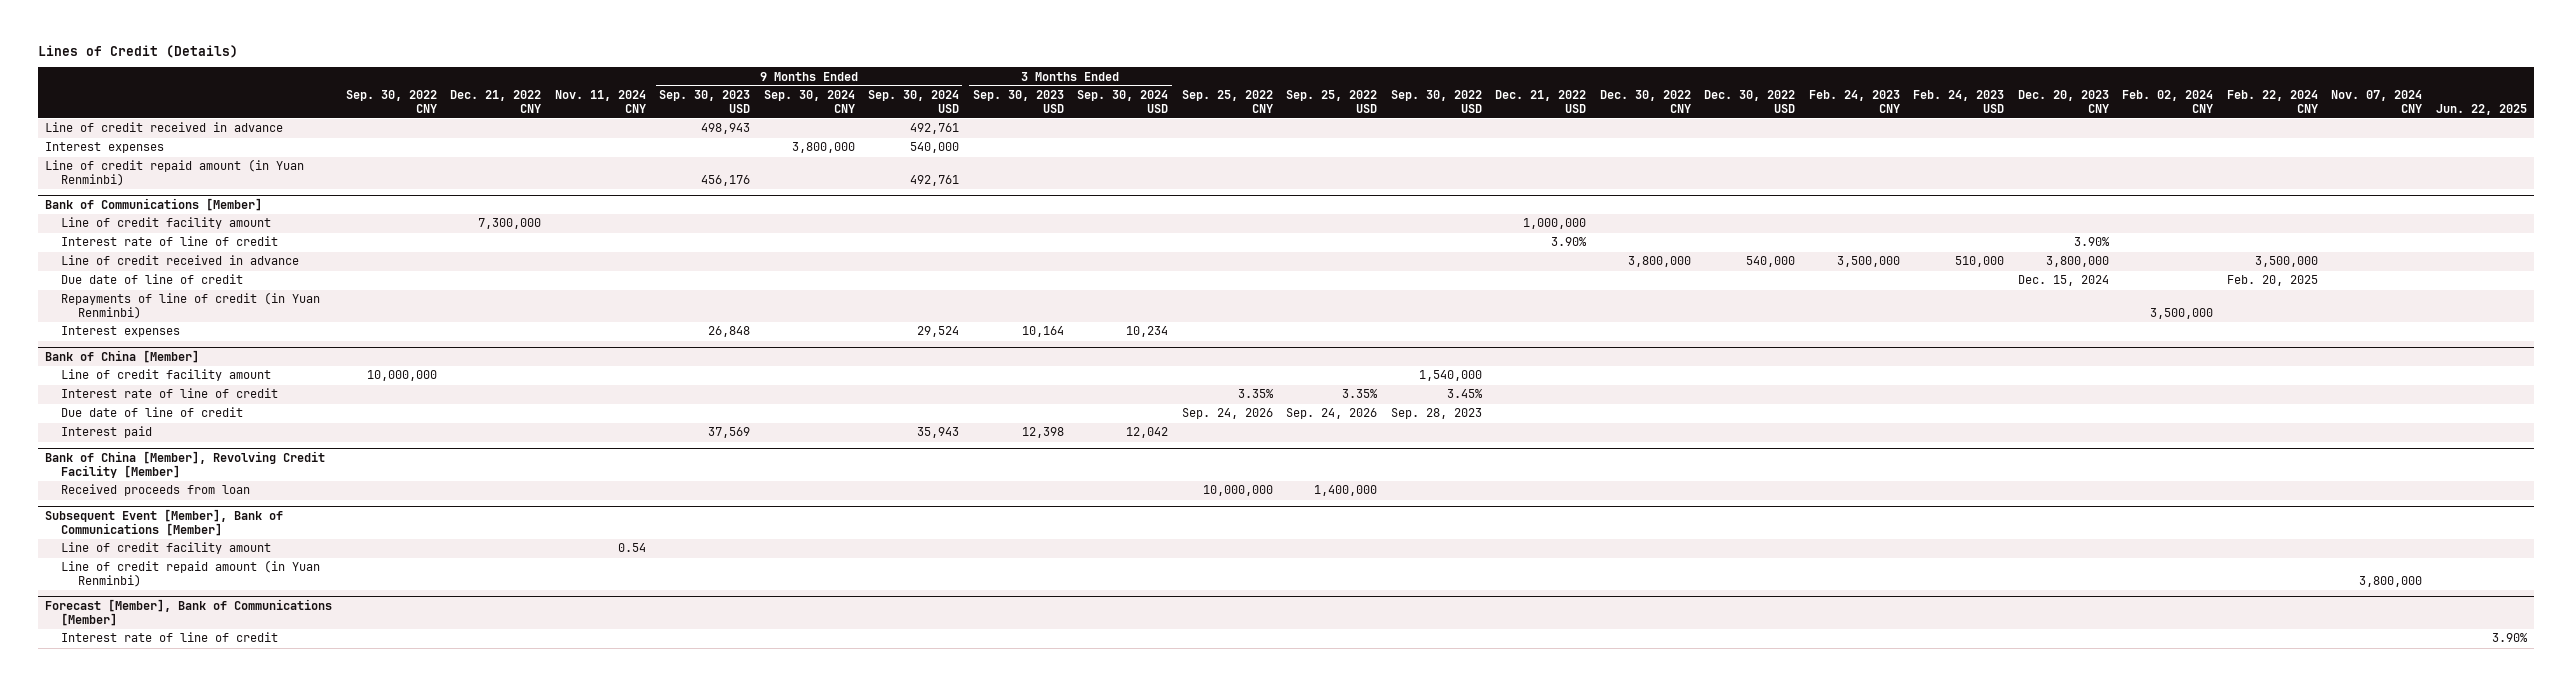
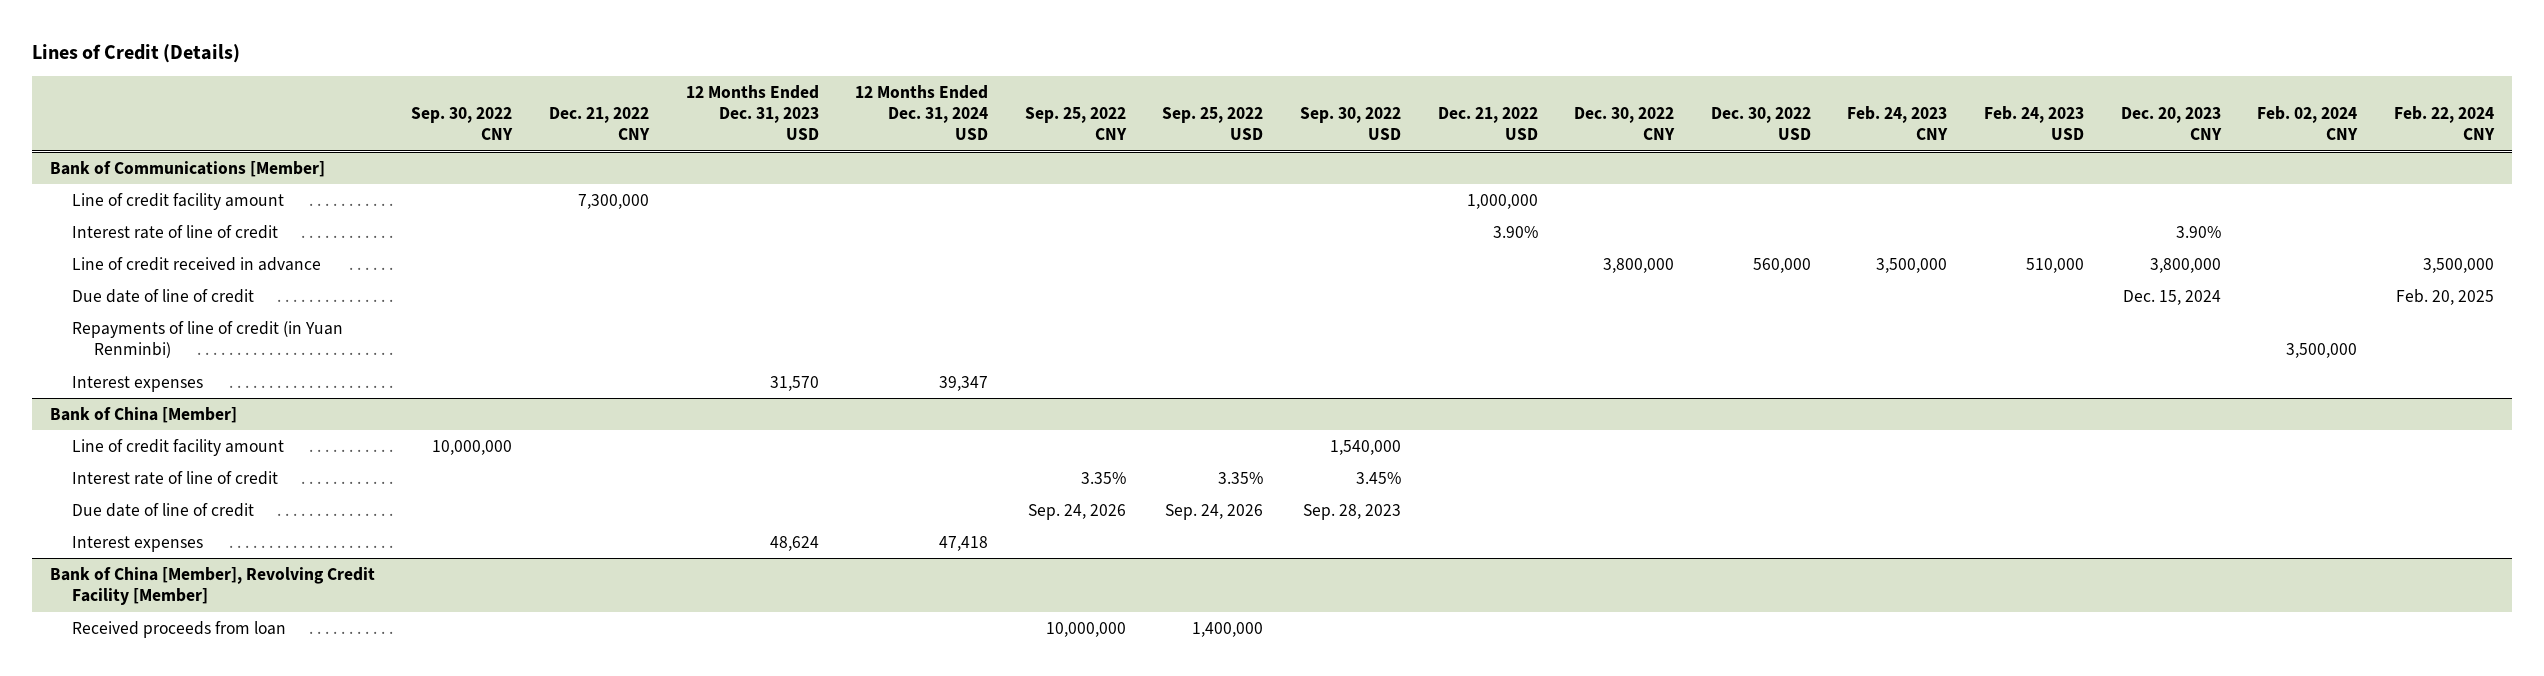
- | Sep. 30, 2022 CNY | Dec. 21, 2022 CNY | Nov. 11, 2024 CNY | 9 Months Ended Sep. 30, 2023 USD | 9 Months Ended Sep. 30, 2024 CNY | 9 Months Ended Sep. 30, 2024 USD | 3 Months Ended Sep. 30, 2023 USD | 3 Months Ended Sep. 30, 2024 USD | Sep. 25, 2022 CNY | Sep. 25, 2022 USD | Sep. 30, 2022 USD | Dec. 21, 2022 USD | Dec. 30, 2022 CNY | Dec. 30, 2022 USD | Feb. 24, 2023 CNY | Feb. 24, 2023 USD | Dec. 20, 2023 CNY | Feb. 02, 2024 CNY | Feb. 22, 2024 CNY | Nov. 07, 2024 CNY | Jun. 22, 2025
+ | Sep. 30, 2022 CNY | Dec. 21, 2022 CNY | 12 Months Ended Dec. 31, 2023 USD | 12 Months Ended Dec. 31, 2024 USD | Sep. 25, 2022 CNY | Sep. 25, 2022 USD | Sep. 30, 2022 USD | Dec. 21, 2022 USD | Dec. 30, 2022 CNY | Dec. 30, 2022 USD | Feb. 24, 2023 CNY | Feb. 24, 2023 USD | Dec. 20, 2023 CNY | Feb. 02, 2024 CNY | Feb. 22, 2024 CNY
- Line of credit received in advance | | | | 498,943 | | 492,761 | | | | | | | | | | | | | | |
- Interest expenses | | | | | 3,800,000 | 540,000 | | | | | | | | | | | | | | |
- Line of credit repaid amount (in Yuan Renminbi) | | | | 456,176 | | 492,761 | | | | | | | | | | | | | | |
@ Bank of Communications [Member]
- Line of credit received in advance | | | | | | | | | | | | | 3,800,000 | 540,000 | 3,500,000 | 510,000 | 3,800,000 | | 3,500,000 | |
+ Line of credit received in advance | | | | | | | | | 3,800,000 | 560,000 | 3,500,000 | 510,000 | 3,800,000 | | 3,500,000
@ Bank of China [Member]
- Interest paid | | | | 37,569 | | 35,943 | 12,398 | 12,042 | | | | | | | | | | | | |
+ Interest expenses | | | 48,624 | 47,418 | | | | | | | | | | |
- Subsequent Event [Member], Bank of Communications [Member]
- Line of credit facility amount | | | 0.54 | | | | | | | | | | | | | | | | | |
- Line of credit repaid amount (in Yuan Renminbi) | | | | | | | | | | | | | | | | | | | | 3,800,000 |
- Forecast [Member], Bank of Communications [Member]
- Interest rate of line of credit | | | | | | | | | | | | | | | | | | | | | 3.90%

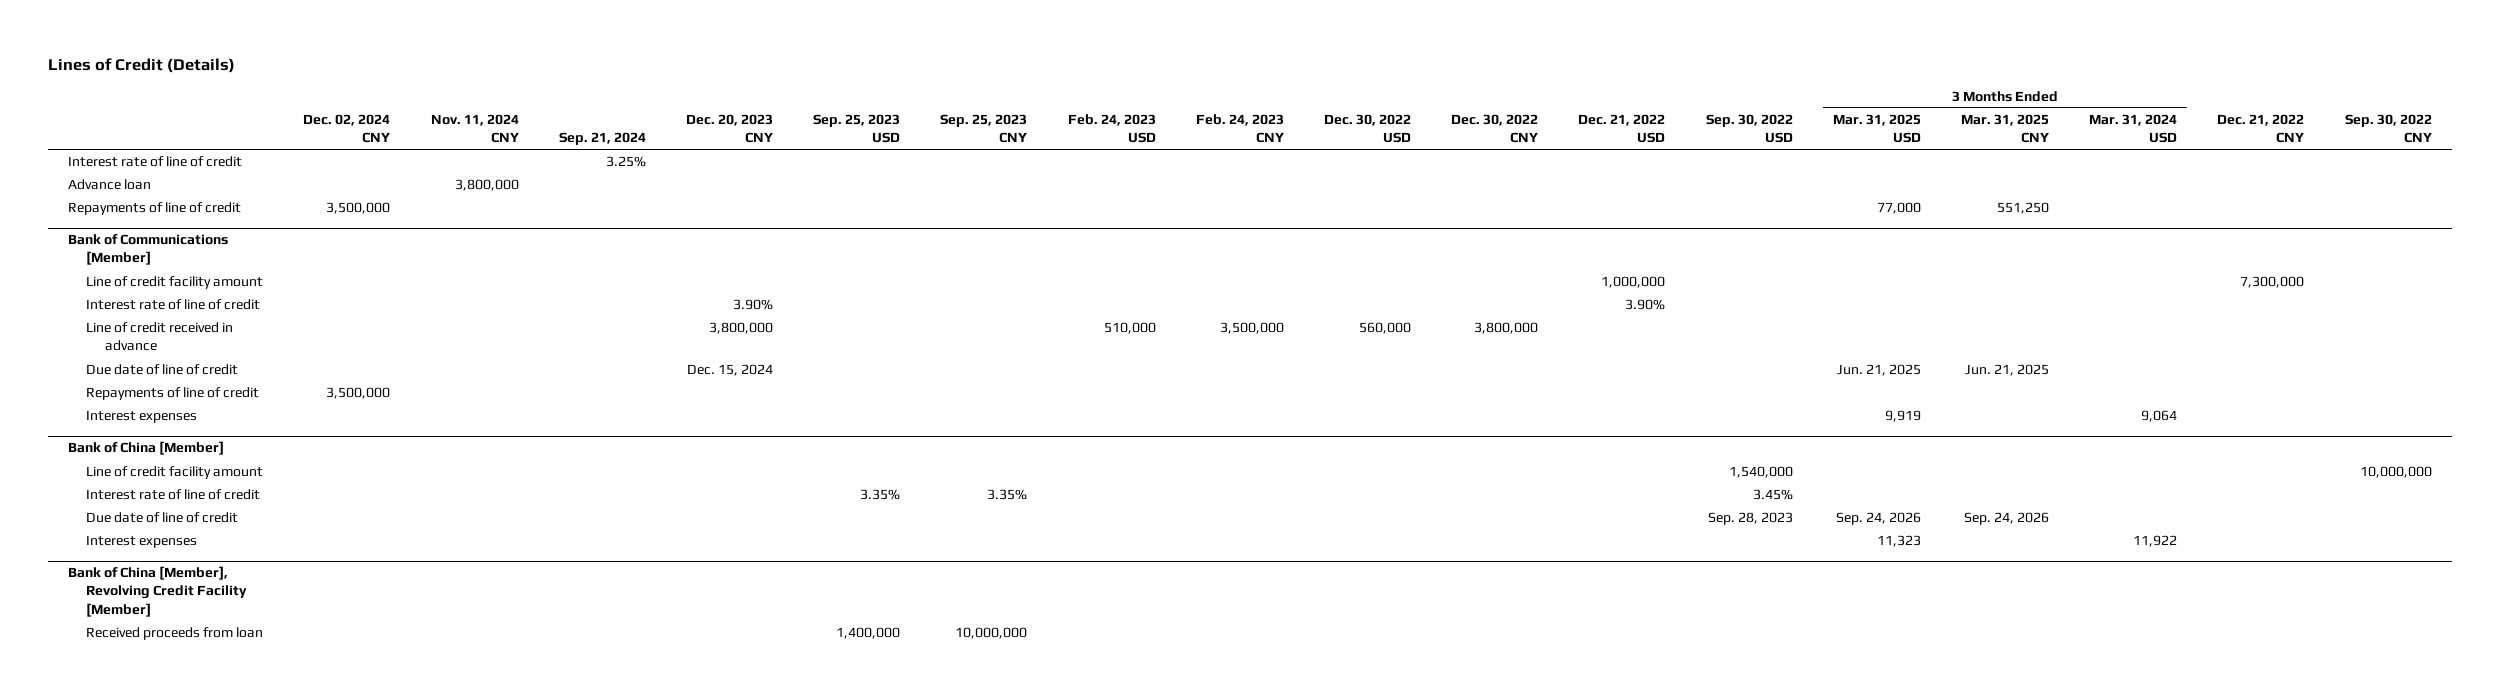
- | Sep. 30, 2022 CNY | Dec. 21, 2022 CNY | 12 Months Ended Dec. 31, 2023 USD | 12 Months Ended Dec. 31, 2024 USD | Sep. 25, 2022 CNY | Sep. 25, 2022 USD | Sep. 30, 2022 USD | Dec. 21, 2022 USD | Dec. 30, 2022 CNY | Dec. 30, 2022 USD | Feb. 24, 2023 CNY | Feb. 24, 2023 USD | Dec. 20, 2023 CNY | Feb. 02, 2024 CNY | Feb. 22, 2024 CNY
+ | Dec. 02, 2024 CNY | Nov. 11, 2024 CNY | Sep. 21, 2024 | Dec. 20, 2023 CNY | Sep. 25, 2023 USD | Sep. 25, 2023 CNY | Feb. 24, 2023 USD | Feb. 24, 2023 CNY | Dec. 30, 2022 USD | Dec. 30, 2022 CNY | Dec. 21, 2022 USD | Sep. 30, 2022 USD | 3 Months Ended Mar. 31, 2025 USD | 3 Months Ended Mar. 31, 2025 CNY | 3 Months Ended Mar. 31, 2024 USD | Dec. 21, 2022 CNY | Sep. 30, 2022 CNY
+ Interest rate of line of credit | | | 3.25% | | | | | | | | | | | | | |
+ Advance loan | | 3,800,000 | | | | | | | | | | | | | | |
+ Repayments of line of credit | 3,500,000 | | | | | | | | | | | | 77,000 | 551,250 | | |
@ Bank of Communications [Member]
- Repayments of line of credit (in Yuan Renminbi) | | | | | | | | | | | | | | 3,500,000 |
+ Repayments of line of credit | 3,500,000 | | | | | | | | | | | | | | | |

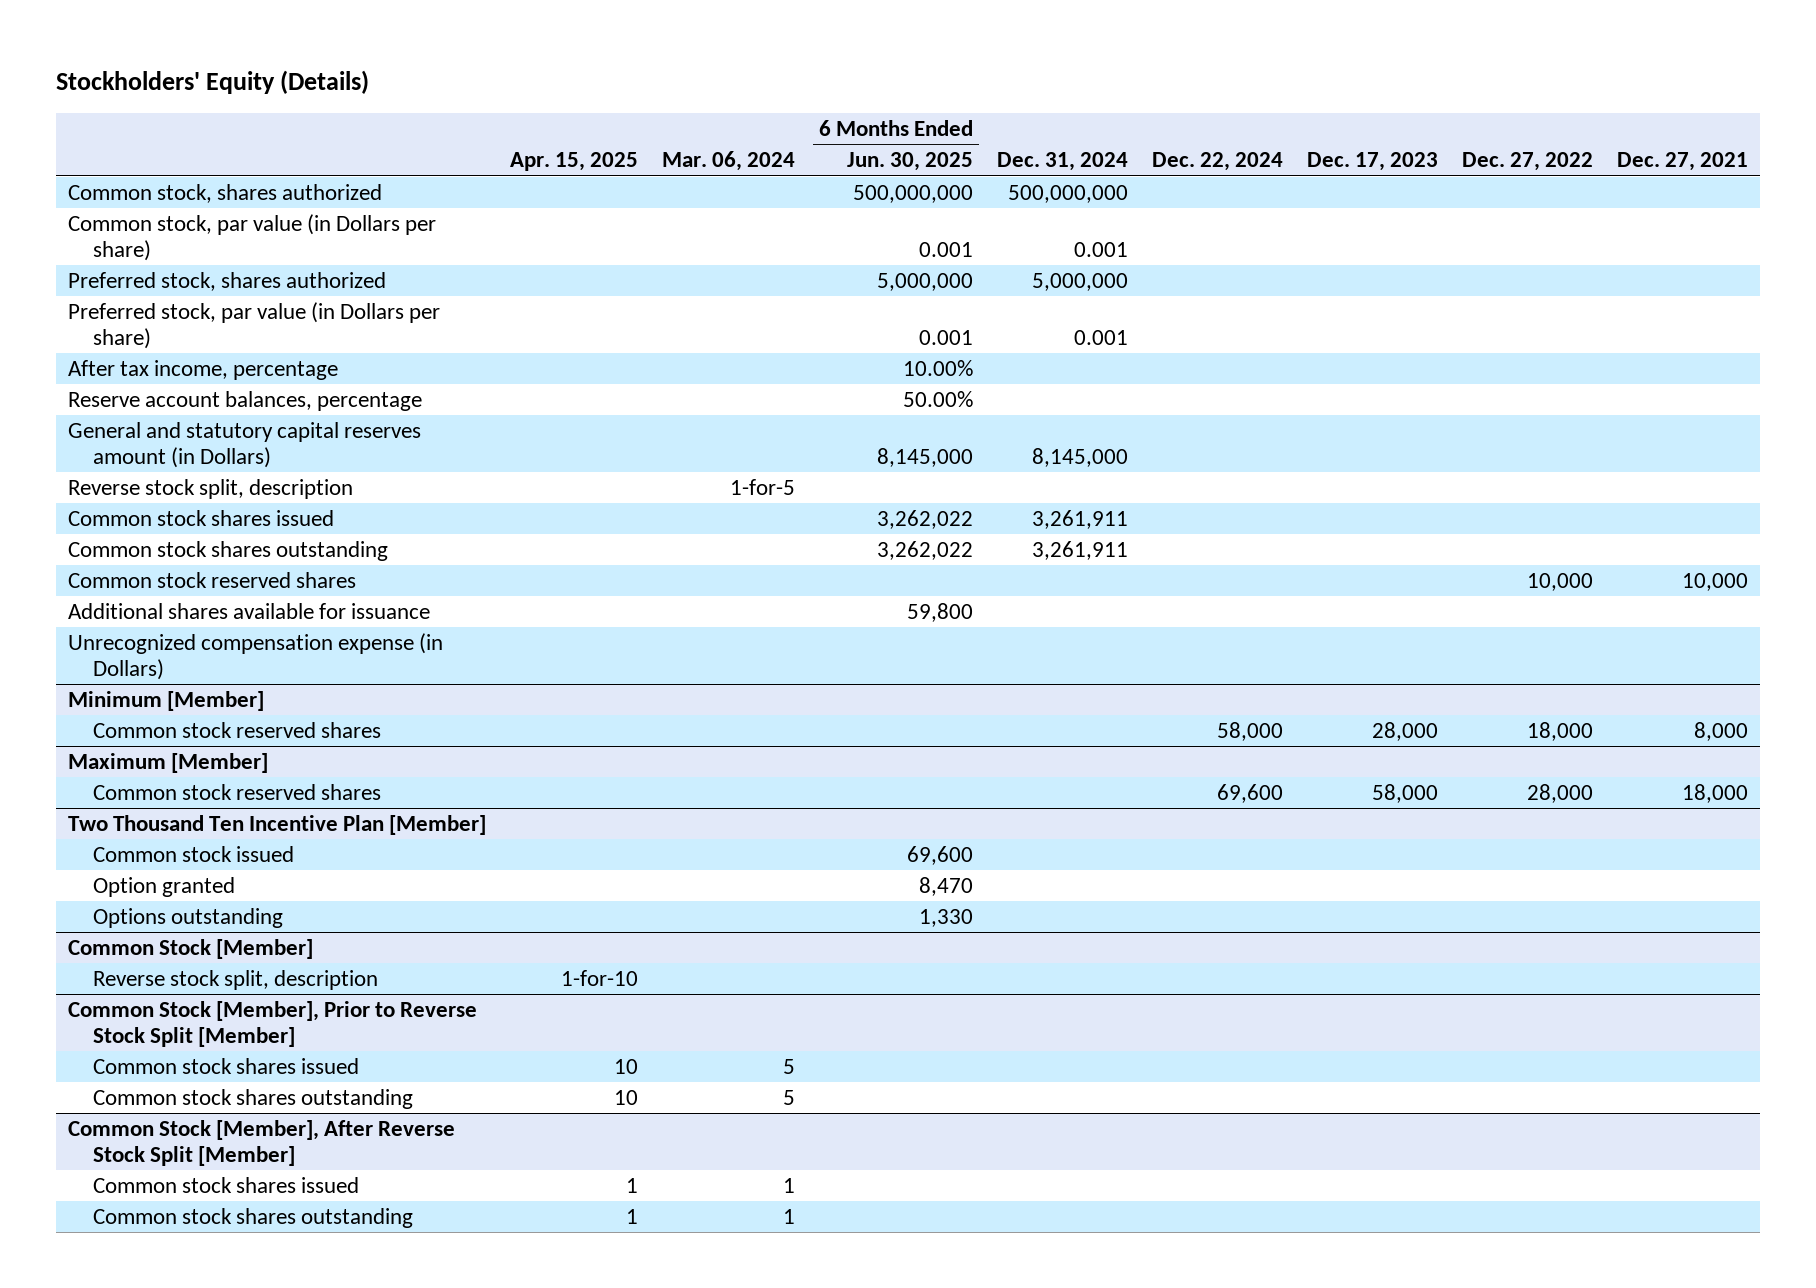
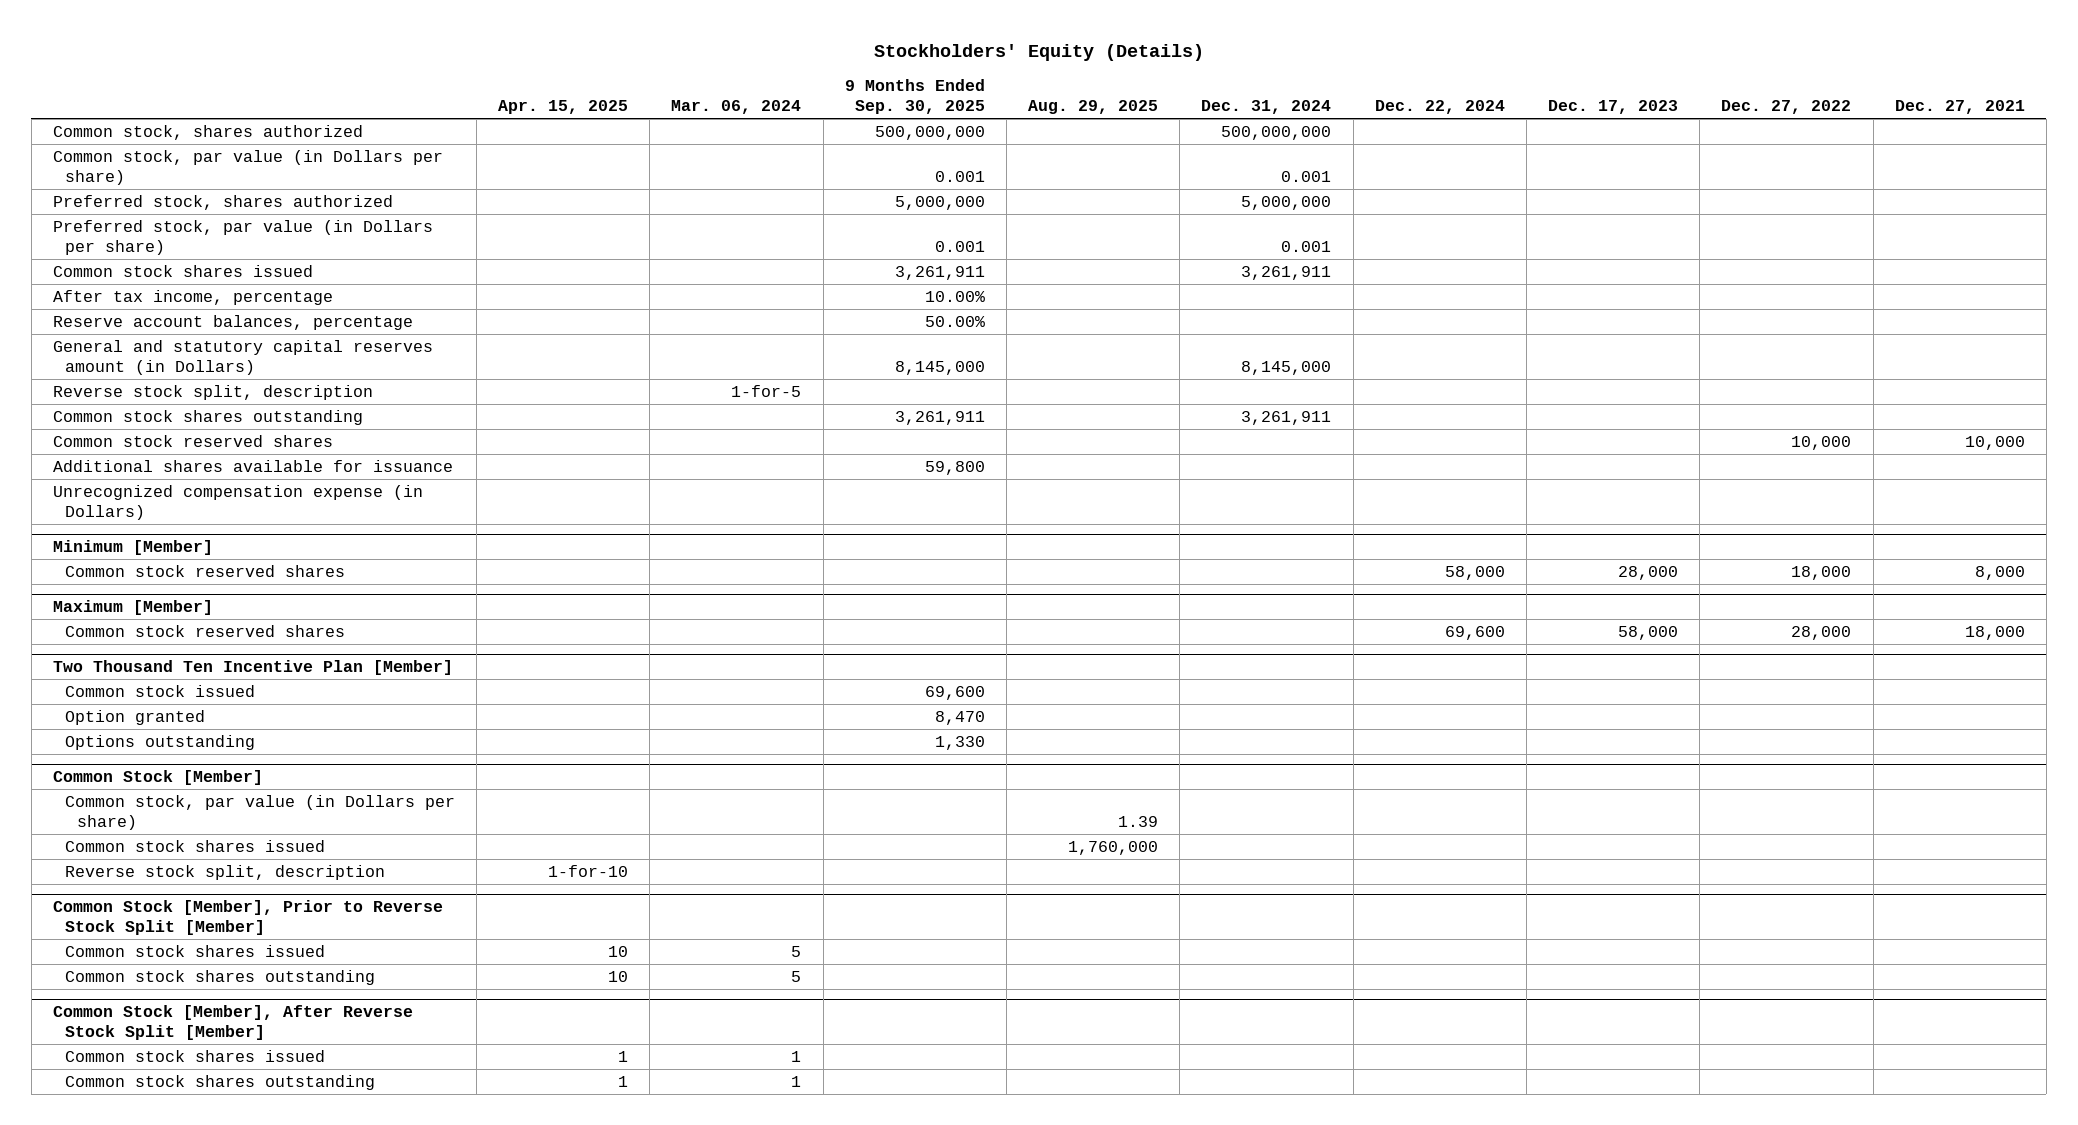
- | Apr. 15, 2025 | Mar. 06, 2024 | 6 Months Ended Jun. 30, 2025 | Dec. 31, 2024 | Dec. 22, 2024 | Dec. 17, 2023 | Dec. 27, 2022 | Dec. 27, 2021
+ | Apr. 15, 2025 | Mar. 06, 2024 | 9 Months Ended Sep. 30, 2025 | Aug. 29, 2025 | Dec. 31, 2024 | Dec. 22, 2024 | Dec. 17, 2023 | Dec. 27, 2022 | Dec. 27, 2021
moved up: Common stock shares issued | | | 3,261,911 | | 3,261,911 | | | |
@ Common Stock [Member]
+ Common stock, par value (in Dollars per share) | | | | 1.39 | | | | |
+ Common stock shares issued | | | | 1,760,000 | | | | |

